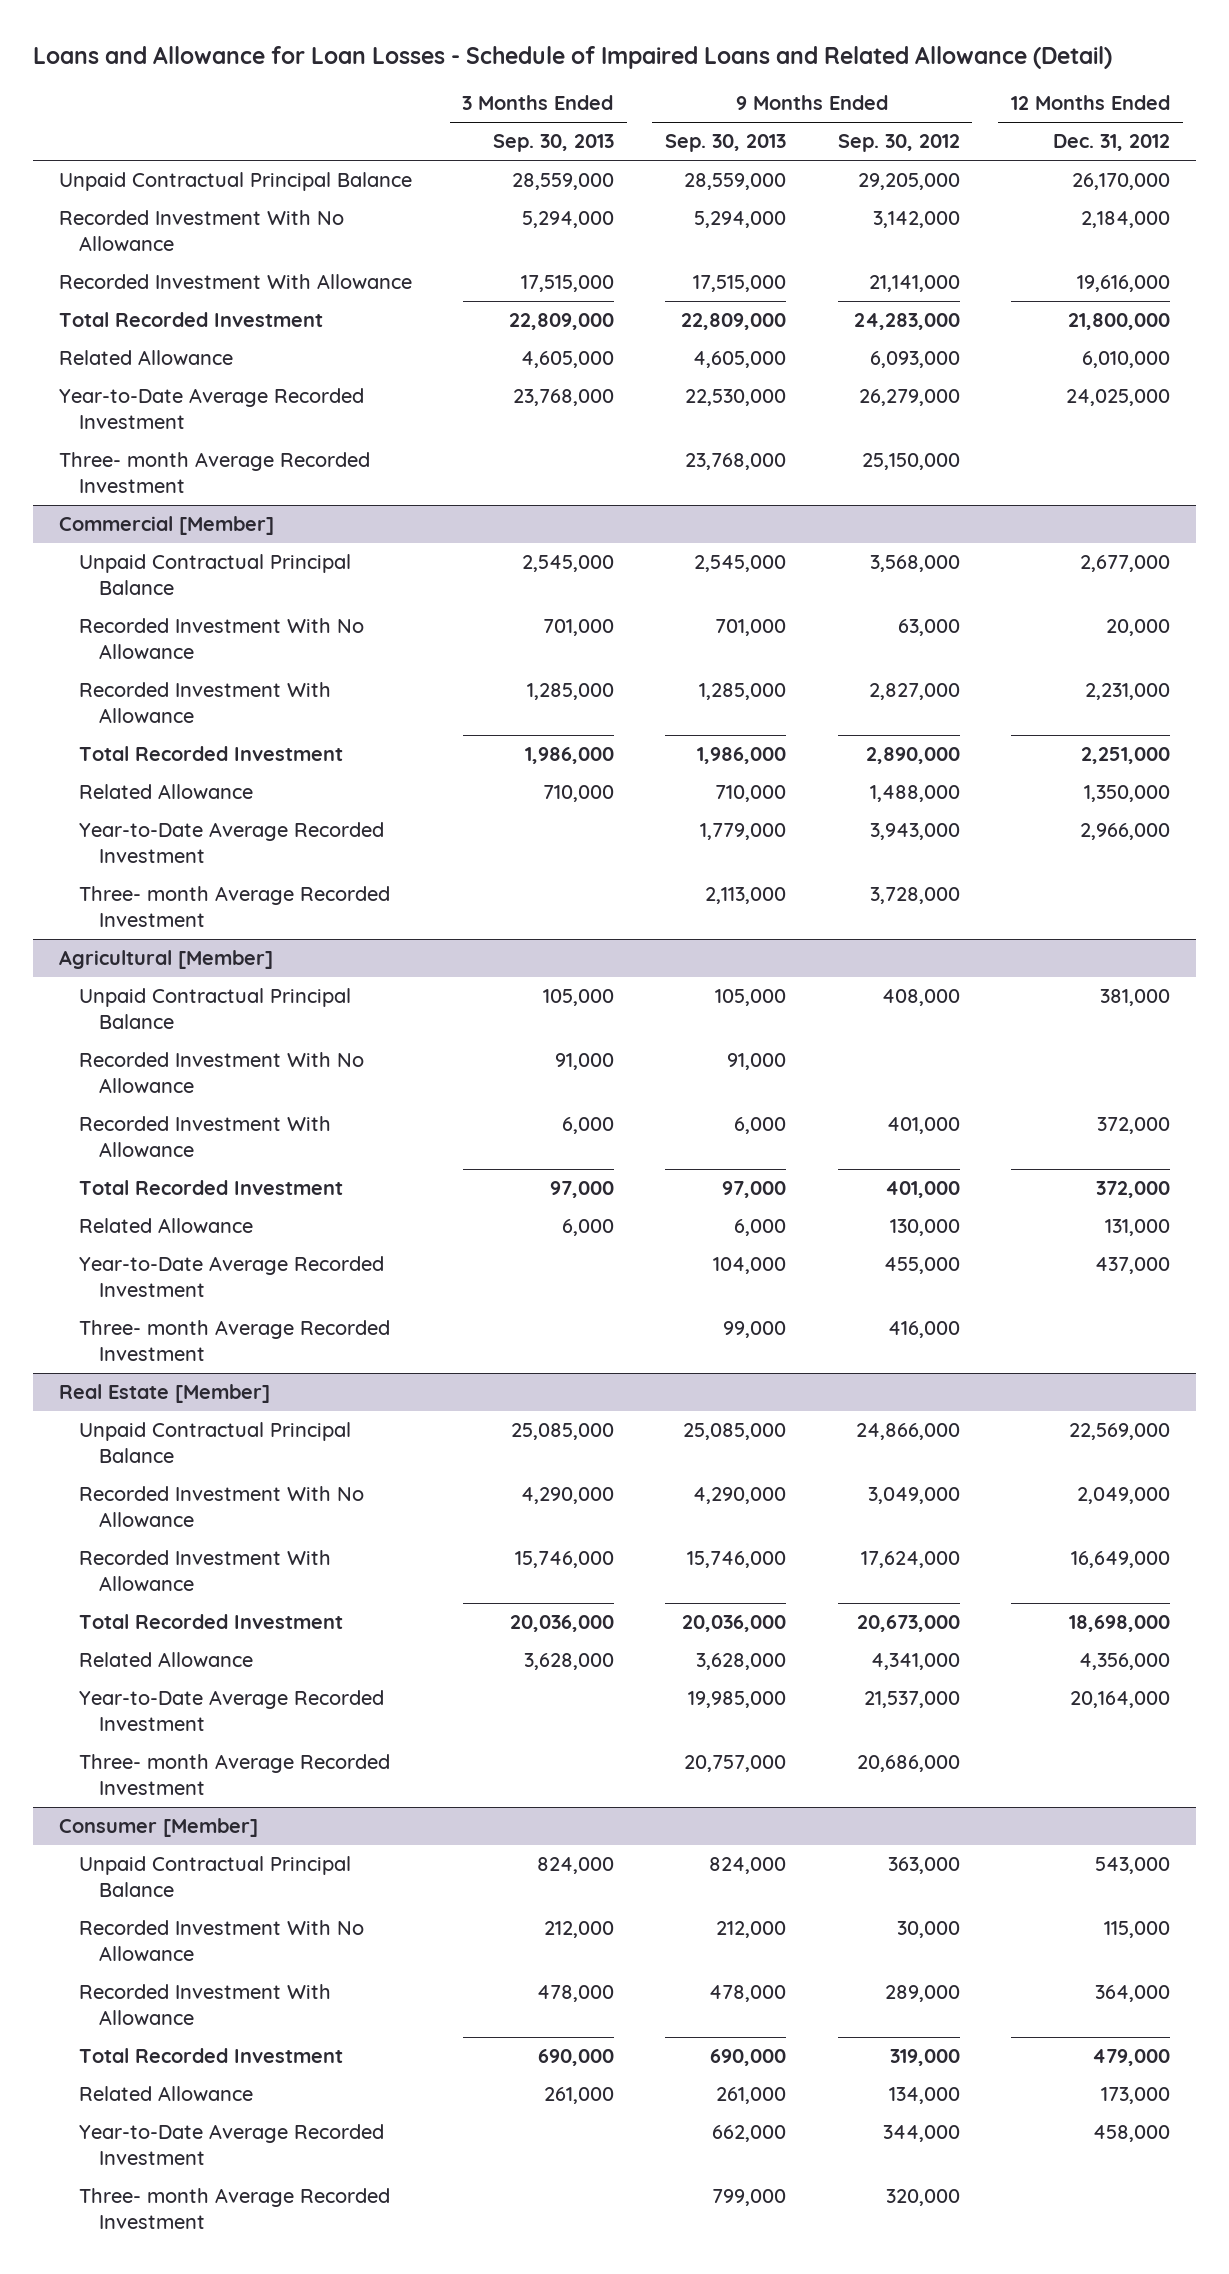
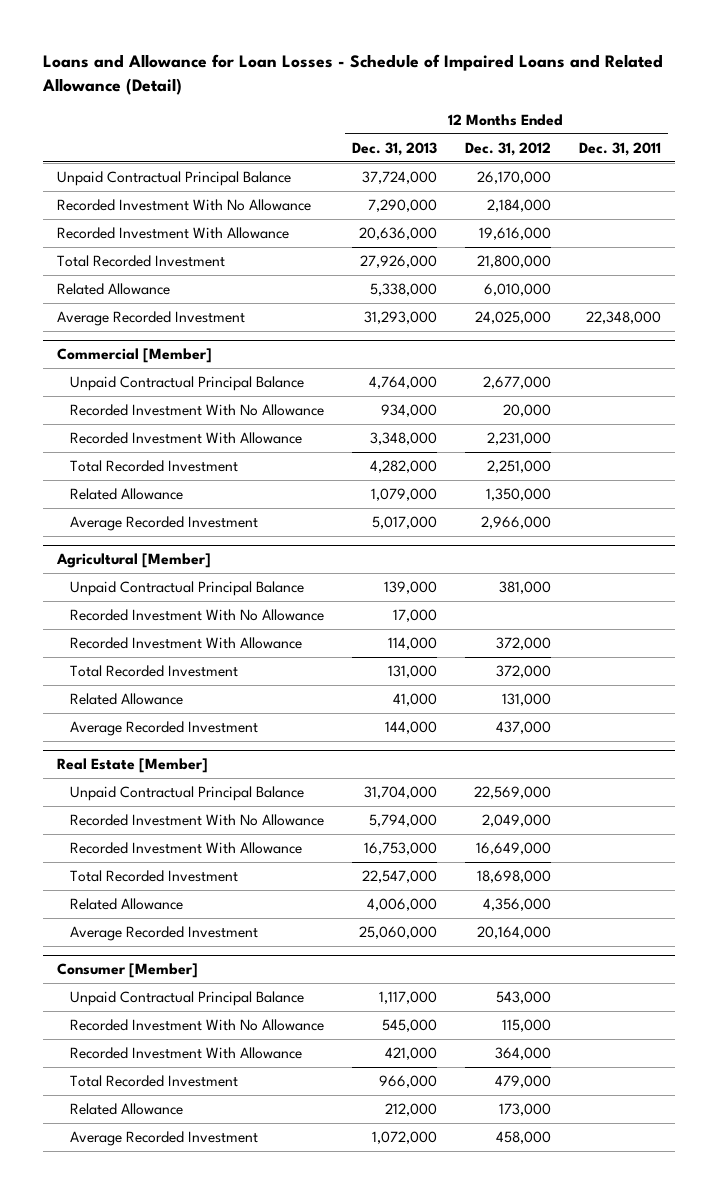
- | 3 Months Ended Sep. 30, 2013 | 9 Months Ended Sep. 30, 2013 | 9 Months Ended Sep. 30, 2012 | 12 Months Ended Dec. 31, 2012
+ | 12 Months Ended Dec. 31, 2013 | 12 Months Ended Dec. 31, 2012 | 12 Months Ended Dec. 31, 2011
- Year-to-Date Average Recorded Investment | 23,768,000 | 22,530,000 | 26,279,000 | 24,025,000
- Three- month Average Recorded Investment | | 23,768,000 | 25,150,000 |
+ Average Recorded Investment | 31,293,000 | 24,025,000 | 22,348,000
@ Commercial [Member]
- Year-to-Date Average Recorded Investment | | 1,779,000 | 3,943,000 | 2,966,000
- Three- month Average Recorded Investment | | 2,113,000 | 3,728,000 |
+ Average Recorded Investment | 5,017,000 | 2,966,000 |
@ Agricultural [Member]
- Year-to-Date Average Recorded Investment | | 104,000 | 455,000 | 437,000
- Three- month Average Recorded Investment | | 99,000 | 416,000 |
+ Average Recorded Investment | 144,000 | 437,000 |
@ Real Estate [Member]
- Year-to-Date Average Recorded Investment | | 19,985,000 | 21,537,000 | 20,164,000
- Three- month Average Recorded Investment | | 20,757,000 | 20,686,000 |
+ Average Recorded Investment | 25,060,000 | 20,164,000 |
@ Consumer [Member]
- Year-to-Date Average Recorded Investment | | 662,000 | 344,000 | 458,000
- Three- month Average Recorded Investment | | 799,000 | 320,000 |
+ Average Recorded Investment | 1,072,000 | 458,000 |

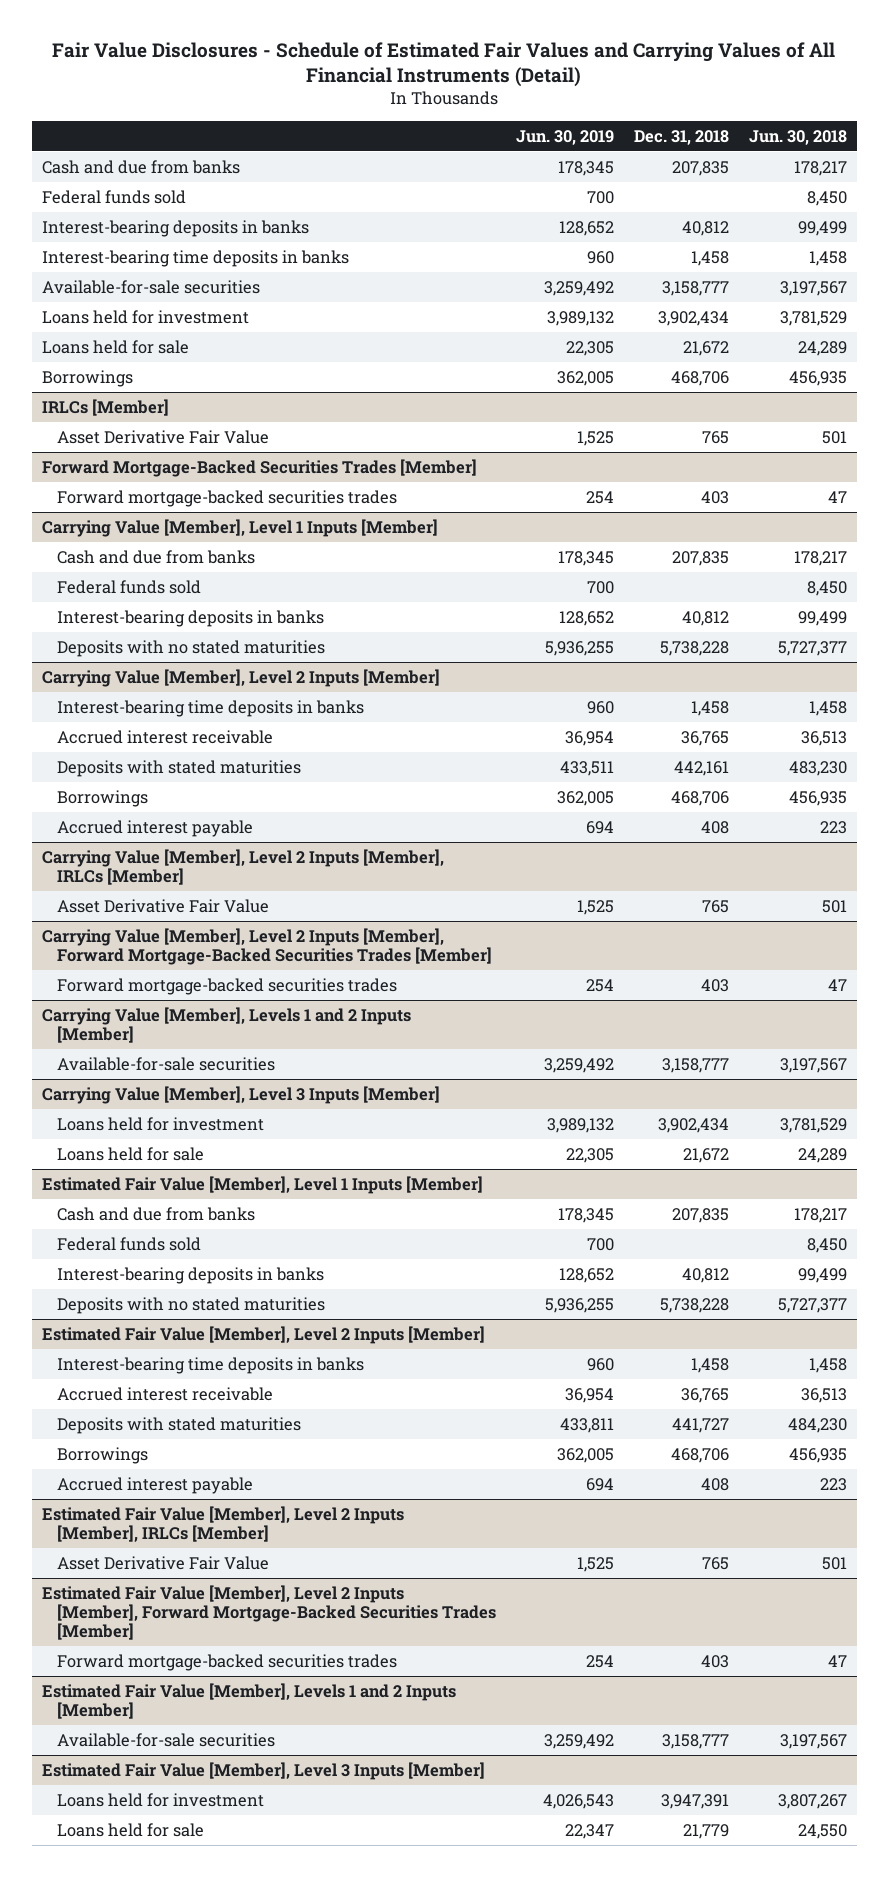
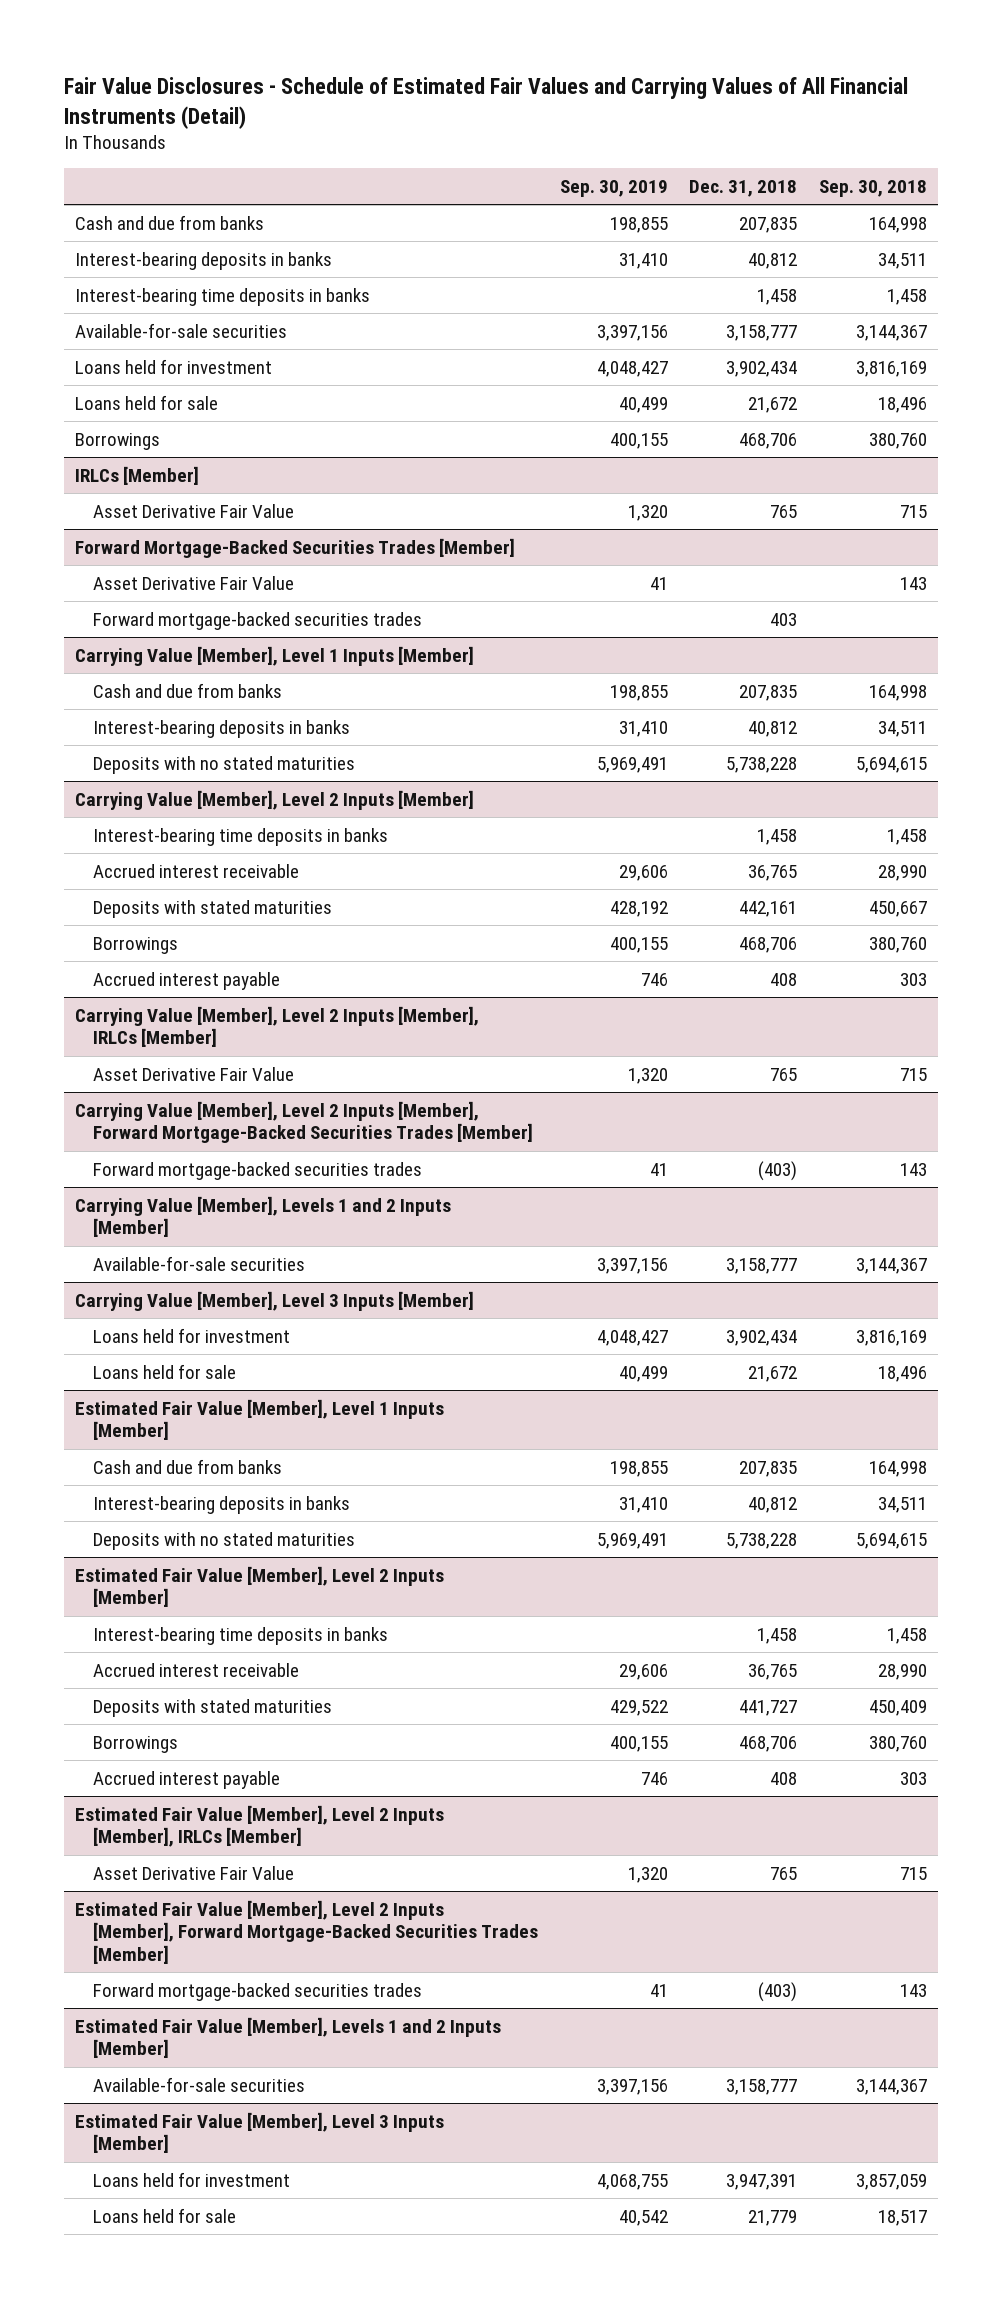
- | Jun. 30, 2019 | Dec. 31, 2018 | Jun. 30, 2018
+ | Sep. 30, 2019 | Dec. 31, 2018 | Sep. 30, 2018
- Federal funds sold | 700 | | 8,450
@ Forward Mortgage-Backed Securities Trades [Member]
+ Asset Derivative Fair Value | 41 | | 143
@ Carrying Value [Member], Level 1 Inputs [Member]
- Federal funds sold | 700 | | 8,450
@ Carrying Value [Member], Level 2 Inputs [Member], Forward Mortgage-Backed Securities Trades [Member]
- Forward mortgage-backed securities trades | 254 | 403 | 47
+ Forward mortgage-backed securities trades | 41 | (403) | 143
@ Estimated Fair Value [Member], Level 1 Inputs [Member]
- Federal funds sold | 700 | | 8,450
@ Estimated Fair Value [Member], Level 2 Inputs [Member], Forward Mortgage-Backed Securities Trades [Member]
- Forward mortgage-backed securities trades | 254 | 403 | 47
+ Forward mortgage-backed securities trades | 41 | (403) | 143

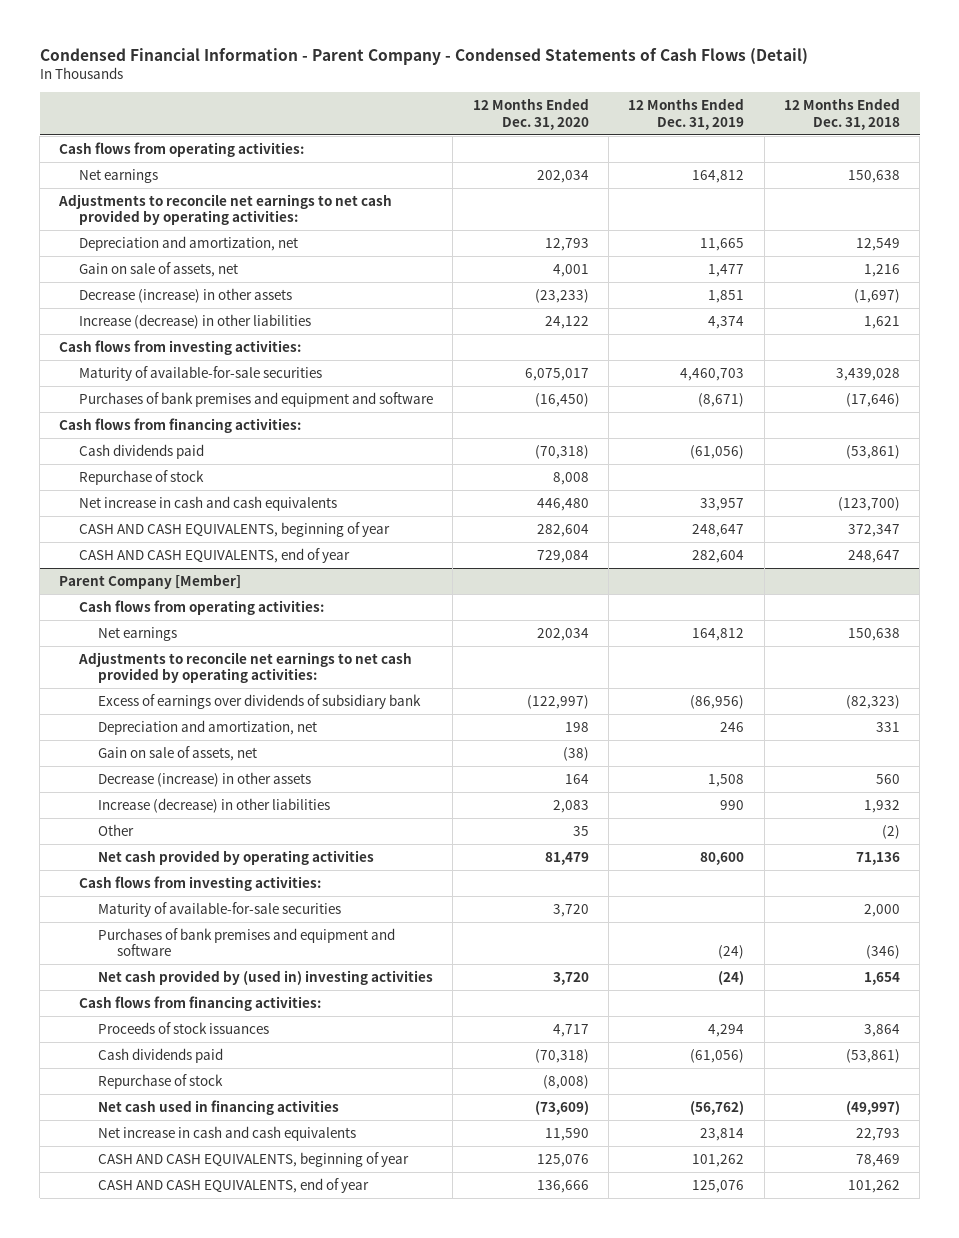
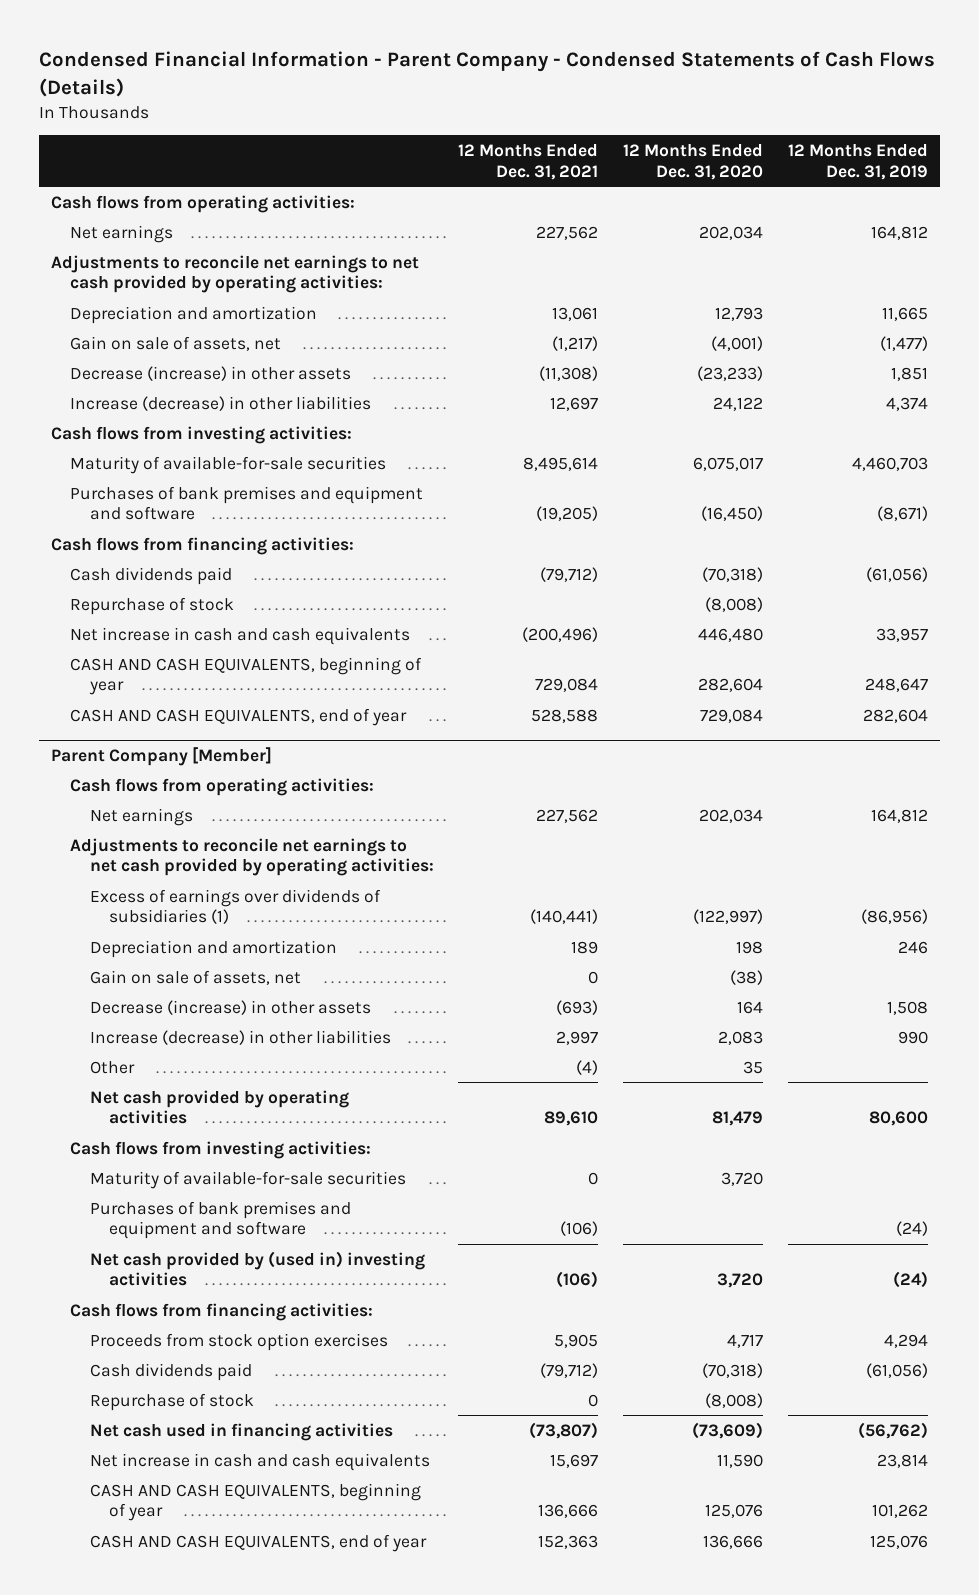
- Condensed Financial Information - Parent Company - Condensed Statements of Cash Flows (Detail)
+ Condensed Financial Information - Parent Company - Condensed Statements of Cash Flows (Details)
- | 12 Months Ended Dec. 31, 2020 | 12 Months Ended Dec. 31, 2019 | 12 Months Ended Dec. 31, 2018
+ | 12 Months Ended Dec. 31, 2021 | 12 Months Ended Dec. 31, 2020 | 12 Months Ended Dec. 31, 2019
- Depreciation and amortization, net | 12,793 | 11,665 | 12,549
- Gain on sale of assets, net | 4,001 | 1,477 | 1,216
+ Depreciation and amortization | 13,061 | 12,793 | 11,665
+ Gain on sale of assets, net | (1,217) | (4,001) | (1,477)
- Repurchase of stock | 8,008 | |
+ Repurchase of stock | | (8,008) |
@ Parent Company [Member]
- Excess of earnings over dividends of subsidiary bank | (122,997) | (86,956) | (82,323)
- Depreciation and amortization, net | 198 | 246 | 331
+ Excess of earnings over dividends of subsidiaries (1) | (140,441) | (122,997) | (86,956)
+ Depreciation and amortization | 189 | 198 | 246
- Proceeds of stock issuances | 4,717 | 4,294 | 3,864
+ Proceeds from stock option exercises | 5,905 | 4,717 | 4,294

